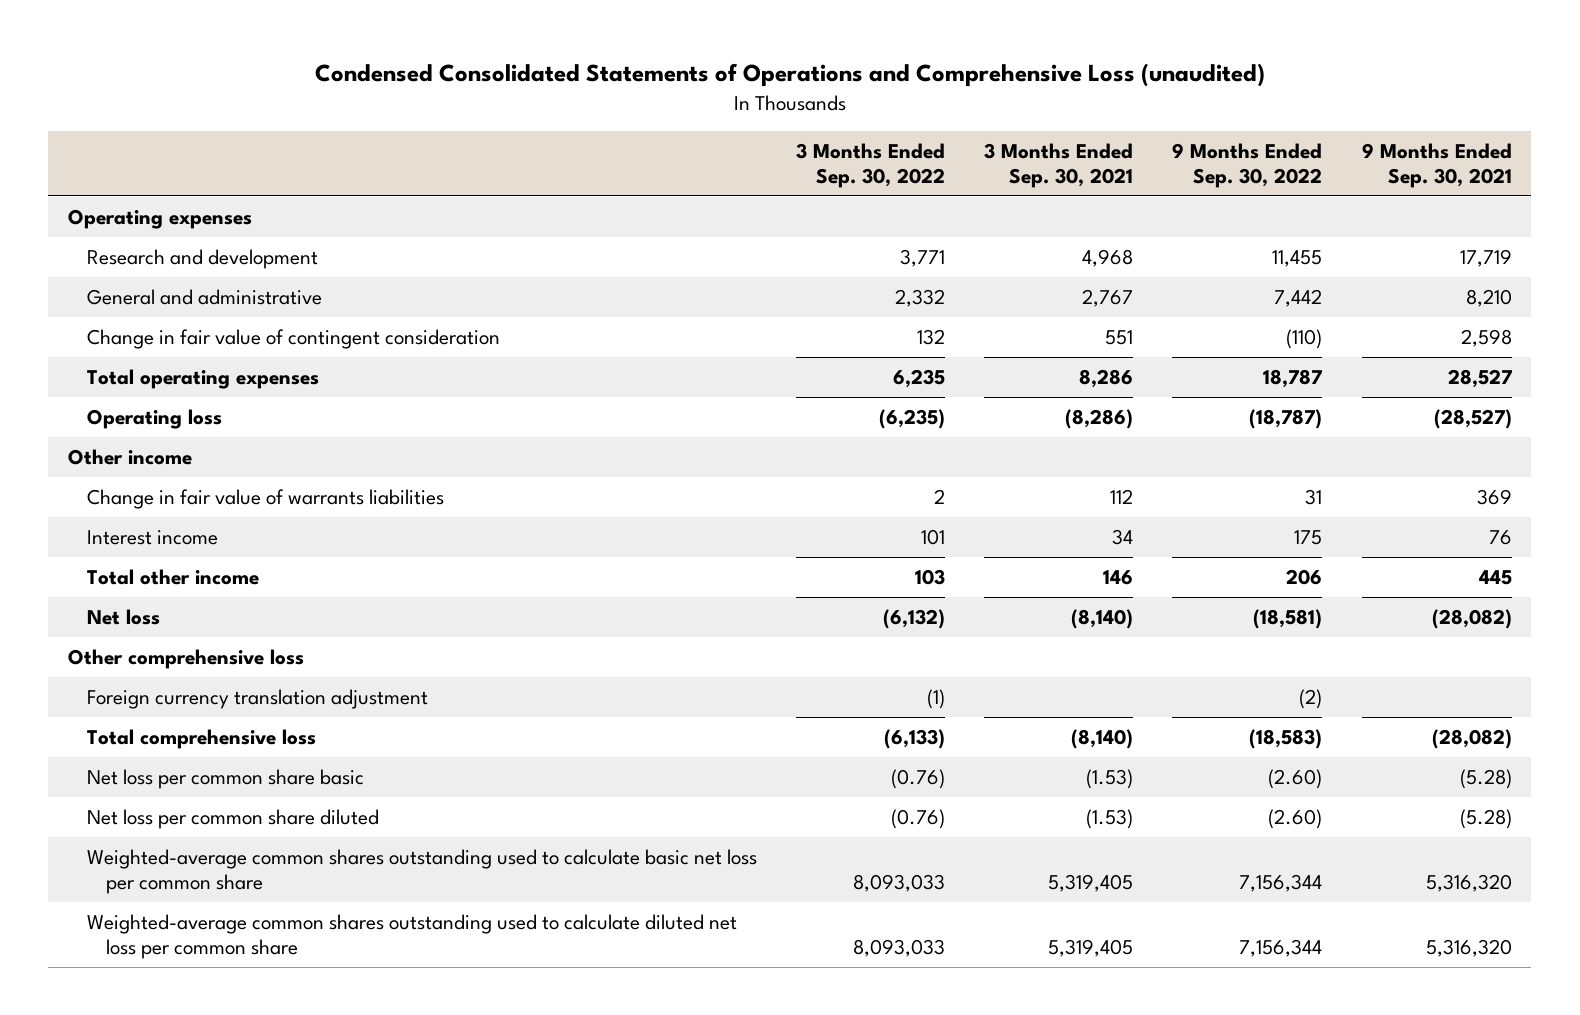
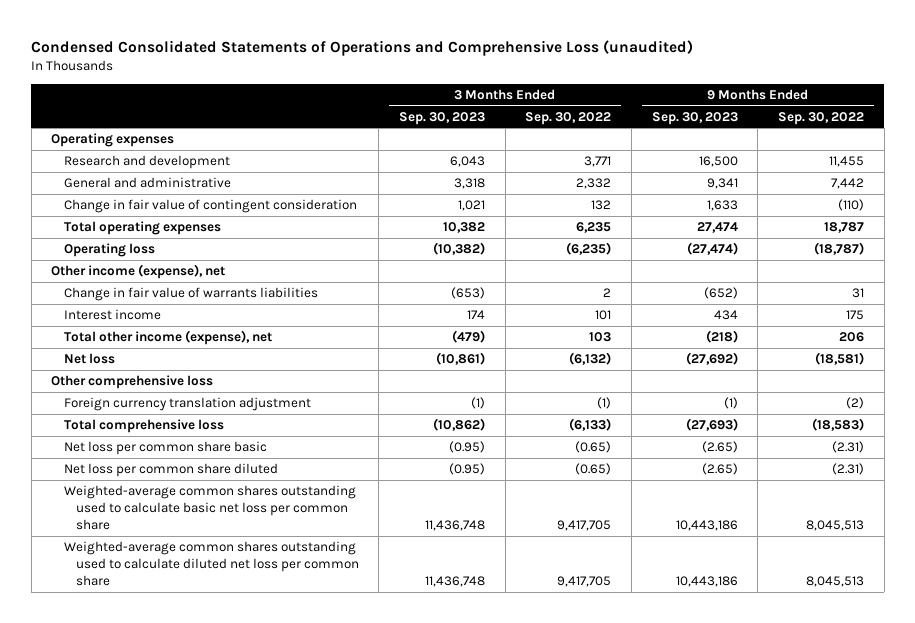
- | 3 Months Ended Sep. 30, 2022 | 3 Months Ended Sep. 30, 2021 | 9 Months Ended Sep. 30, 2022 | 9 Months Ended Sep. 30, 2021
+ | 3 Months Ended Sep. 30, 2023 | 3 Months Ended Sep. 30, 2022 | 9 Months Ended Sep. 30, 2023 | 9 Months Ended Sep. 30, 2022
- Other income
+ Other income (expense), net
- Total other income | 103 | 146 | 206 | 445
+ Total other income (expense), net | (479) | 103 | (218) | 206
- Net loss per common share basic | (0.76) | (1.53) | (2.60) | (5.28)
- Net loss per common share diluted | (0.76) | (1.53) | (2.60) | (5.28)
- Weighted-average common shares outstanding used to calculate basic net loss per common share | 8,093,033 | 5,319,405 | 7,156,344 | 5,316,320
- Weighted-average common shares outstanding used to calculate diluted net loss per common share | 8,093,033 | 5,319,405 | 7,156,344 | 5,316,320
+ Net loss per common share basic | (0.95) | (0.65) | (2.65) | (2.31)
+ Net loss per common share diluted | (0.95) | (0.65) | (2.65) | (2.31)
+ Weighted-average common shares outstanding used to calculate basic net loss per common share | 11,436,748 | 9,417,705 | 10,443,186 | 8,045,513
+ Weighted-average common shares outstanding used to calculate diluted net loss per common share | 11,436,748 | 9,417,705 | 10,443,186 | 8,045,513

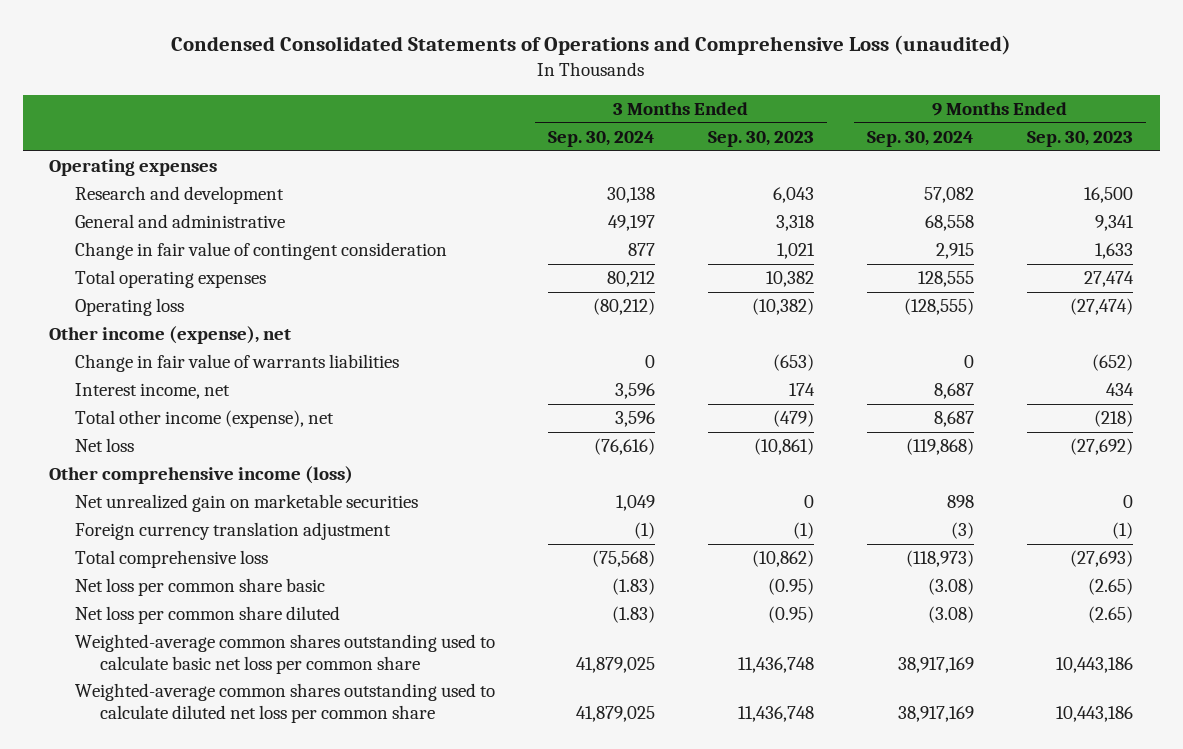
- | 3 Months Ended Sep. 30, 2023 | 3 Months Ended Sep. 30, 2022 | 9 Months Ended Sep. 30, 2023 | 9 Months Ended Sep. 30, 2022
+ | 3 Months Ended Sep. 30, 2024 | 3 Months Ended Sep. 30, 2023 | 9 Months Ended Sep. 30, 2024 | 9 Months Ended Sep. 30, 2023
- Interest income | 174 | 101 | 434 | 175
+ Interest income, net | 3,596 | 174 | 8,687 | 434
- Other comprehensive loss
+ Other comprehensive income (loss)
+ Net unrealized gain on marketable securities | 1,049 | 0 | 898 | 0

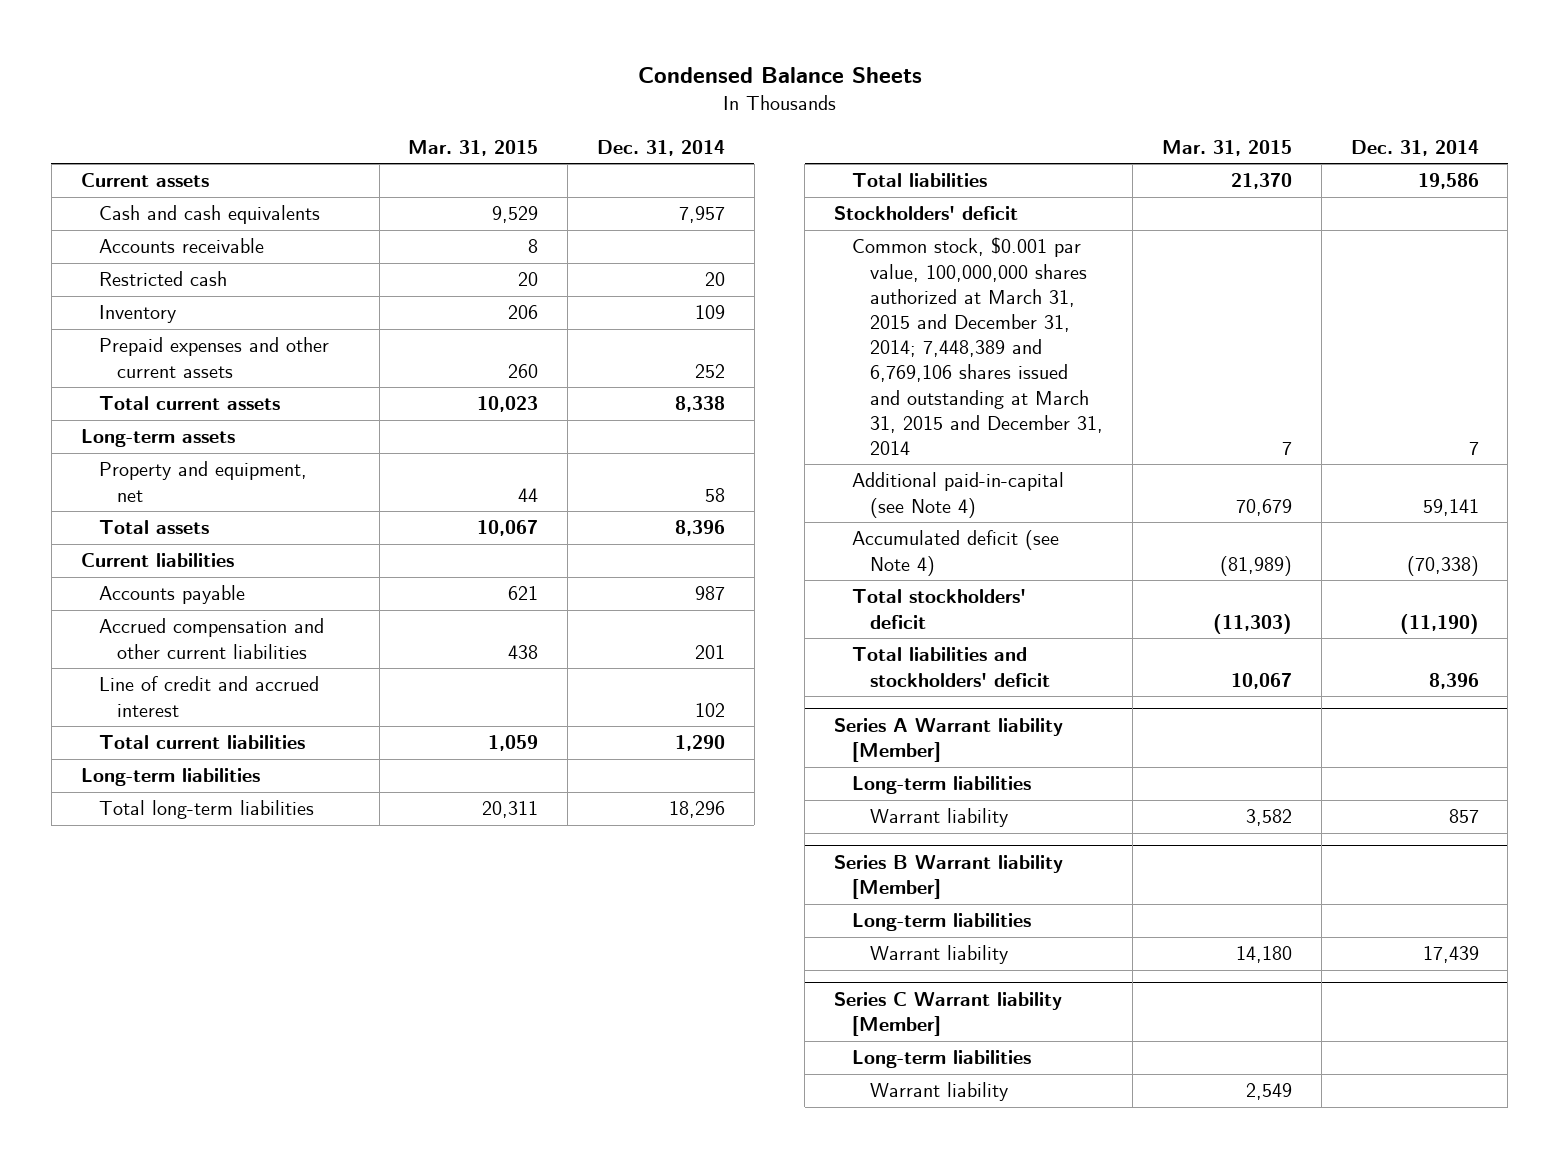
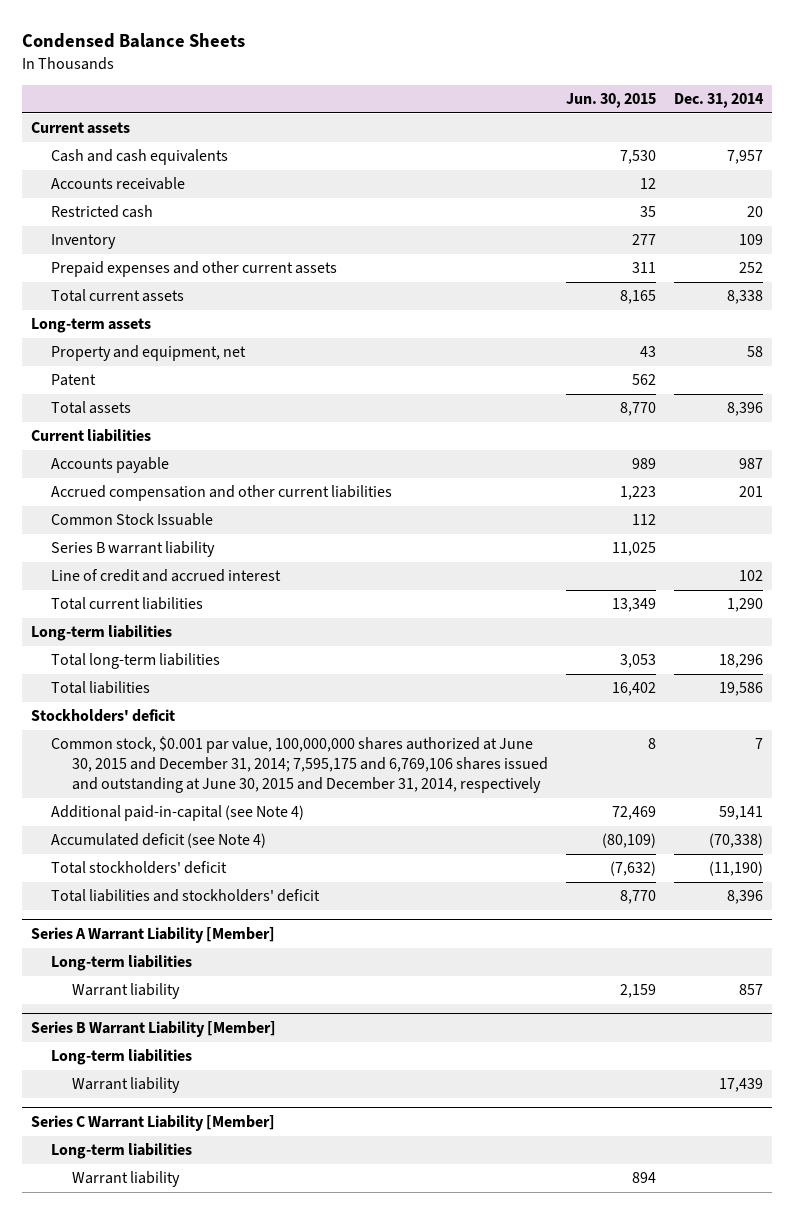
- | Mar. 31, 2015 | Dec. 31, 2014
+ | Jun. 30, 2015 | Dec. 31, 2014
+ Patent | 562 |
+ Common Stock Issuable | 112 |
+ Series B warrant liability | 11,025 |
- Common stock, $0.001 par value, 100,000,000 shares authorized at March 31, 2015 and December 31, 2014; 7,448,389 and 6,769,106 shares issued and outstanding at March 31, 2015 and December 31, 2014 | 7 | 7
+ Common stock, $0.001 par value, 100,000,000 shares authorized at June 30, 2015 and December 31, 2014; 7,595,175 and 6,769,106 shares issued and outstanding at June 30, 2015 and December 31, 2014, respectively | 8 | 7
- Series A Warrant liability [Member]
+ Series A Warrant Liability [Member]
- Series B Warrant liability [Member]
+ Series B Warrant Liability [Member]
- Series C Warrant liability [Member]
+ Series C Warrant Liability [Member]

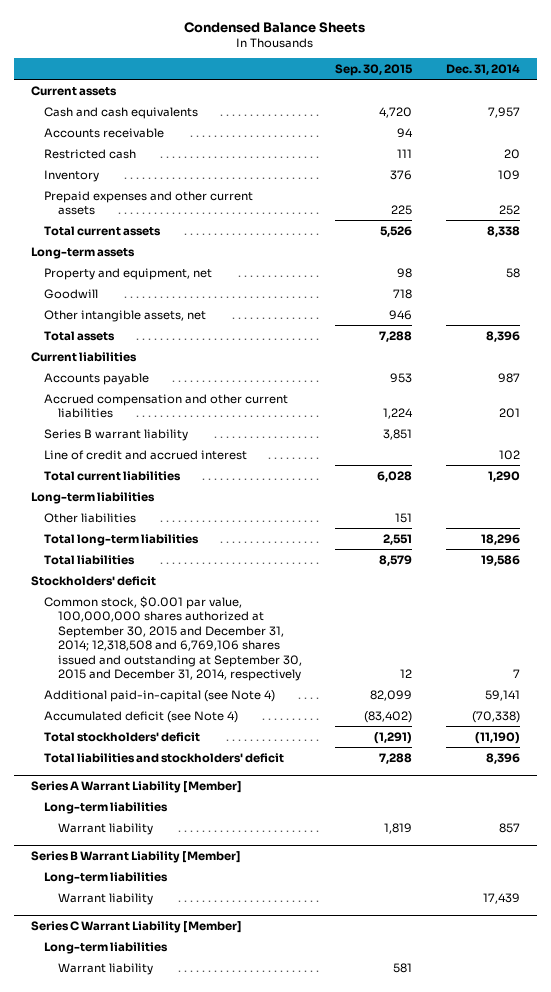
- | Jun. 30, 2015 | Dec. 31, 2014
+ | Sep. 30, 2015 | Dec. 31, 2014
- Patent | 562 |
+ Goodwill | 718 |
+ Other intangible assets, net | 946 |
- Common Stock Issuable | 112 |
+ Other liabilities | 151 |
- Common stock, $0.001 par value, 100,000,000 shares authorized at June 30, 2015 and December 31, 2014; 7,595,175 and 6,769,106 shares issued and outstanding at June 30, 2015 and December 31, 2014, respectively | 8 | 7
+ Common stock, $0.001 par value, 100,000,000 shares authorized at September 30, 2015 and December 31, 2014; 12,318,508 and 6,769,106 shares issued and outstanding at September 30, 2015 and December 31, 2014, respectively | 12 | 7

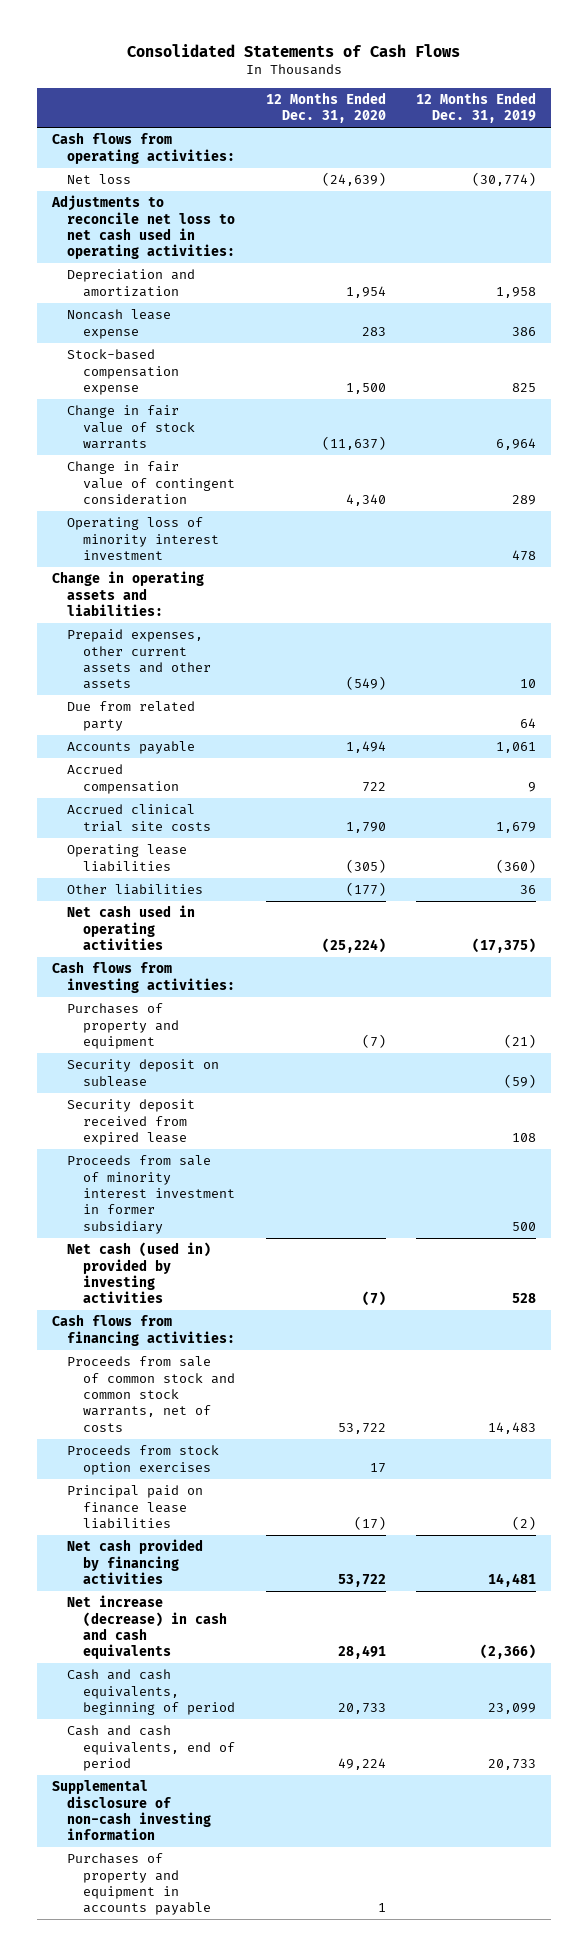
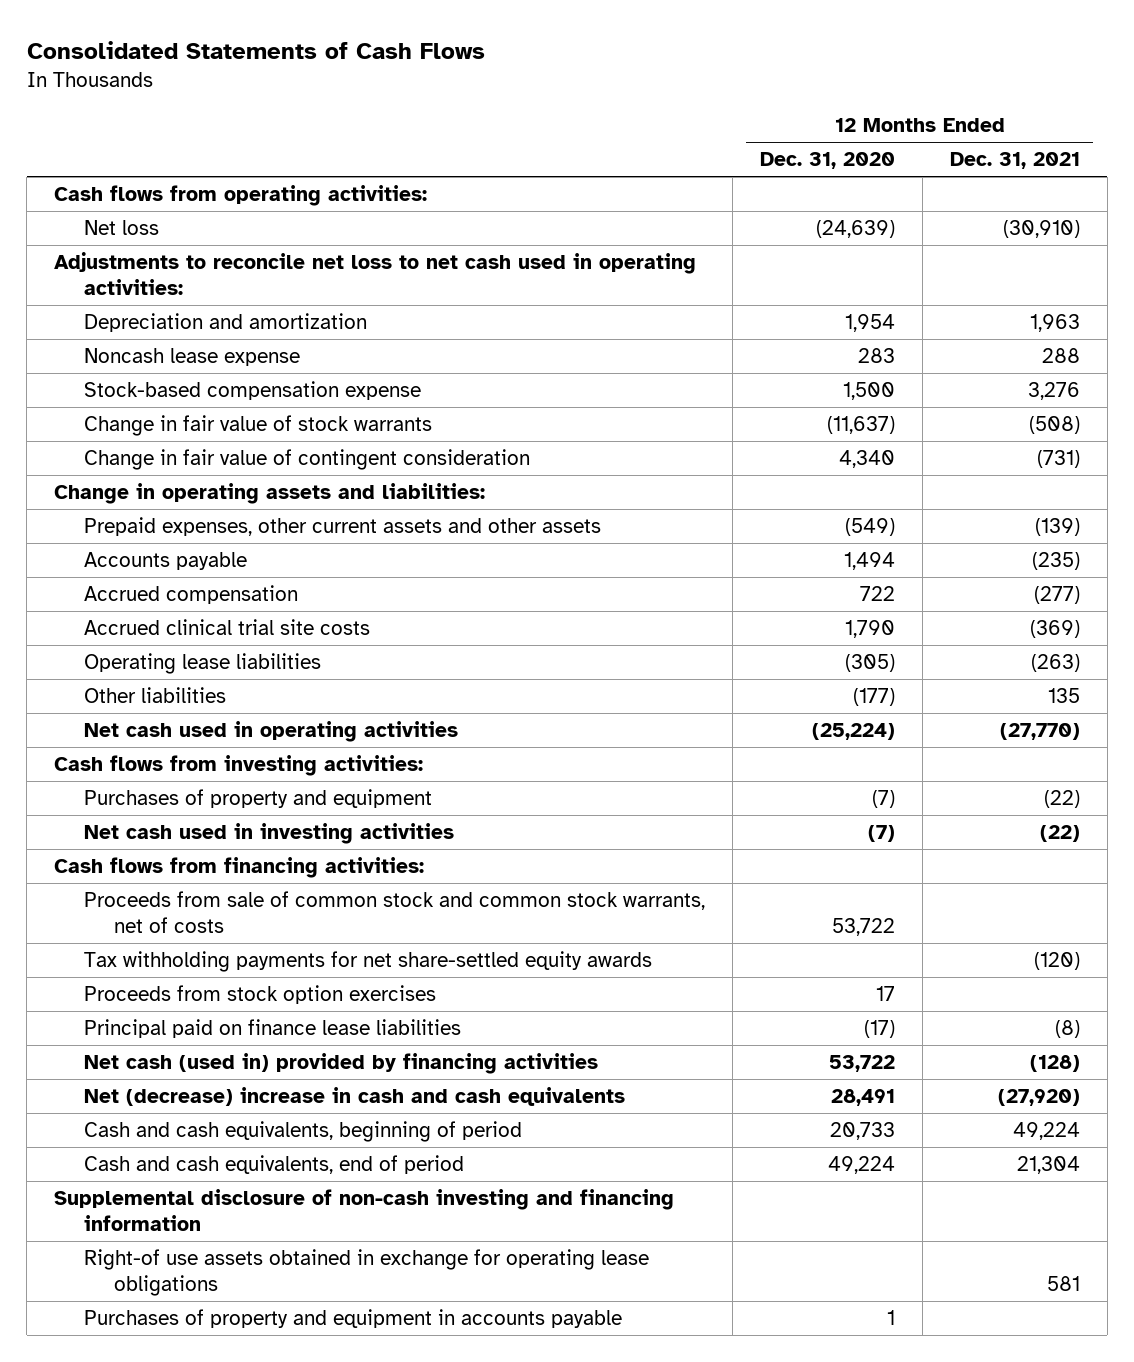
- | 12 Months Ended Dec. 31, 2020 | 12 Months Ended Dec. 31, 2019
+ | 12 Months Ended Dec. 31, 2020 | 12 Months Ended Dec. 31, 2021
- Operating loss of minority interest investment | | 478
- Due from related party | | 64
- Security deposit on sublease | | (59)
- Security deposit received from expired lease | | 108
- Proceeds from sale of minority interest investment in former subsidiary | | 500
- Net cash (used in) provided by investing activities | (7) | 528
+ Net cash used in investing activities | (7) | (22)
+ Tax withholding payments for net share-settled equity awards | | (120)
- Net cash provided by financing activities | 53,722 | 14,481
- Net increase (decrease) in cash and cash equivalents | 28,491 | (2,366)
+ Net cash (used in) provided by financing activities | 53,722 | (128)
+ Net (decrease) increase in cash and cash equivalents | 28,491 | (27,920)
- Supplemental disclosure of non-cash investing information
+ Supplemental disclosure of non-cash investing and financing information
+ Right-of use assets obtained in exchange for operating lease obligations | | 581

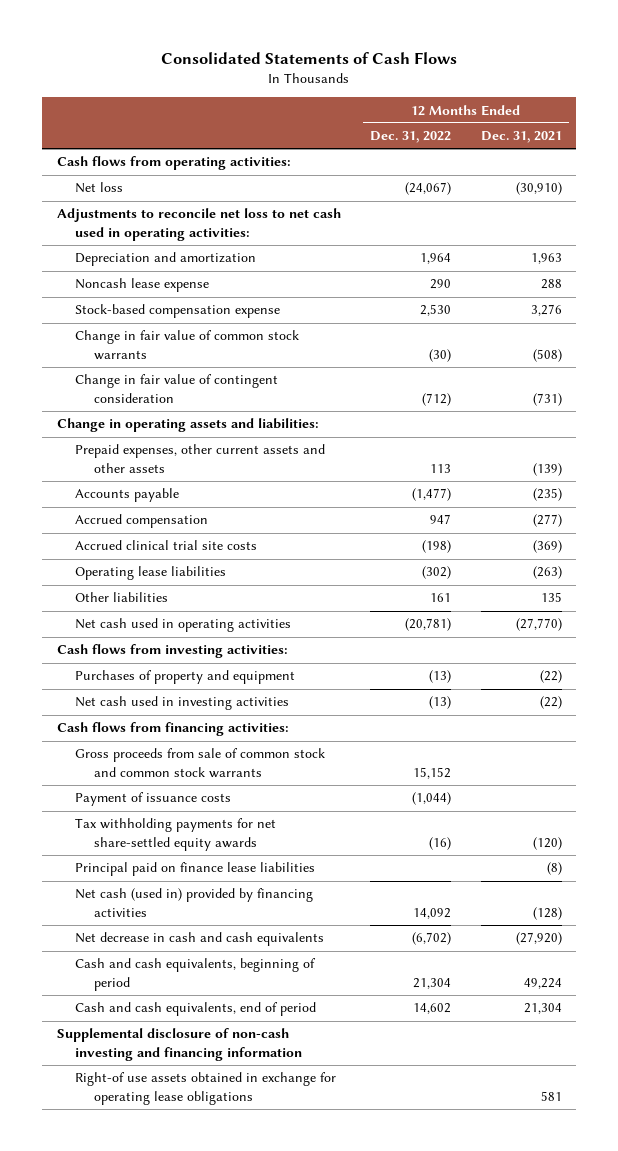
- | 12 Months Ended Dec. 31, 2020 | 12 Months Ended Dec. 31, 2021
+ | 12 Months Ended Dec. 31, 2022 | 12 Months Ended Dec. 31, 2021
- Change in fair value of stock warrants | (11,637) | (508)
+ Change in fair value of common stock warrants | (30) | (508)
- Proceeds from sale of common stock and common stock warrants, net of costs | 53,722 |
+ Gross proceeds from sale of common stock and common stock warrants | 15,152 |
+ Payment of issuance costs | (1,044) |
- Proceeds from stock option exercises | 17 |
- Net (decrease) increase in cash and cash equivalents | 28,491 | (27,920)
+ Net decrease in cash and cash equivalents | (6,702) | (27,920)
- Purchases of property and equipment in accounts payable | 1 |

